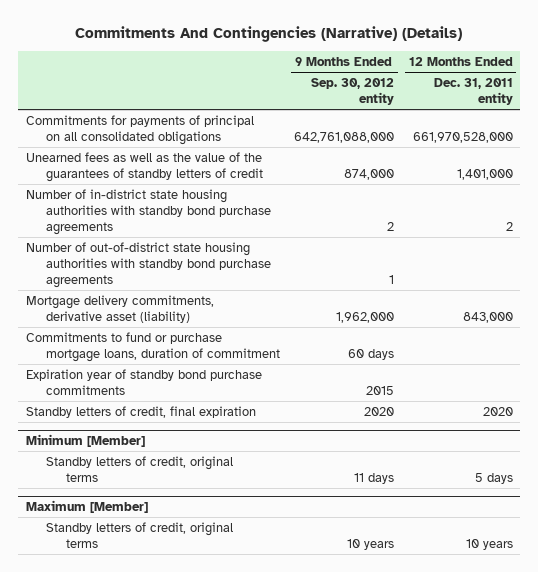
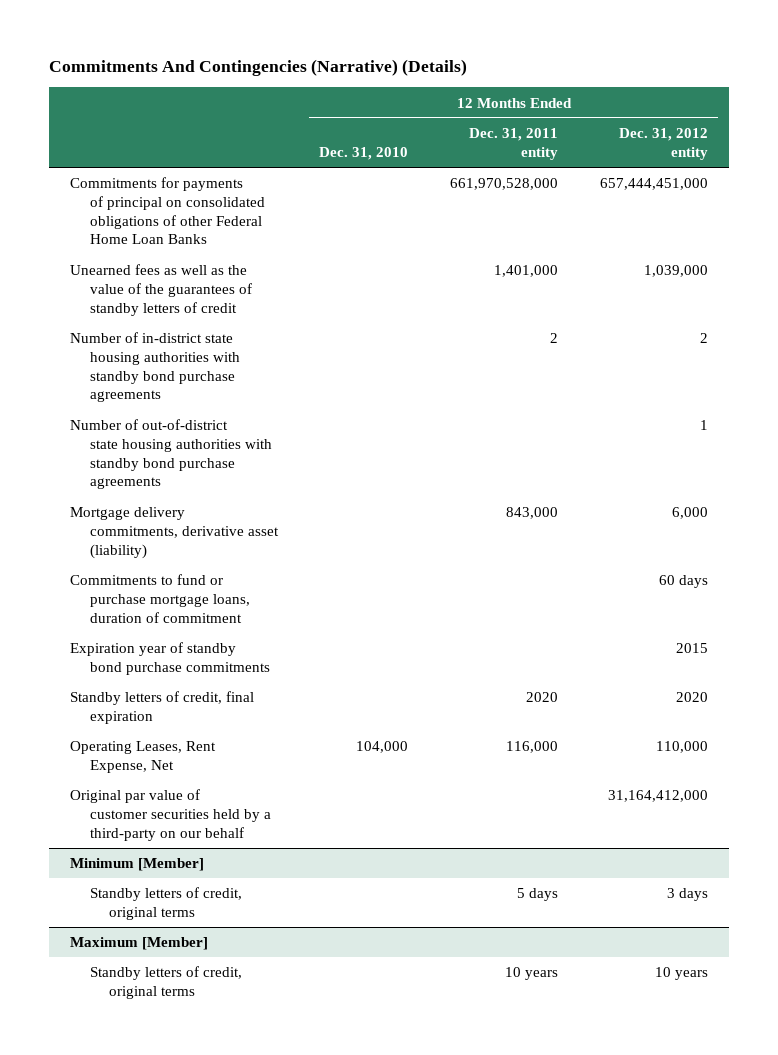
- | 9 Months Ended Sep. 30, 2012 entity | 12 Months Ended Dec. 31, 2011 entity
+ | 12 Months Ended Dec. 31, 2010 | 12 Months Ended Dec. 31, 2011 entity | 12 Months Ended Dec. 31, 2012 entity
- Commitments for payments of principal on all consolidated obligations | 642,761,088,000 | 661,970,528,000
+ Commitments for payments of principal on consolidated obligations of other Federal Home Loan Banks | | 661,970,528,000 | 657,444,451,000
+ Operating Leases, Rent Expense, Net | 104,000 | 116,000 | 110,000
+ Original par value of customer securities held by a third-party on our behalf | | | 31,164,412,000

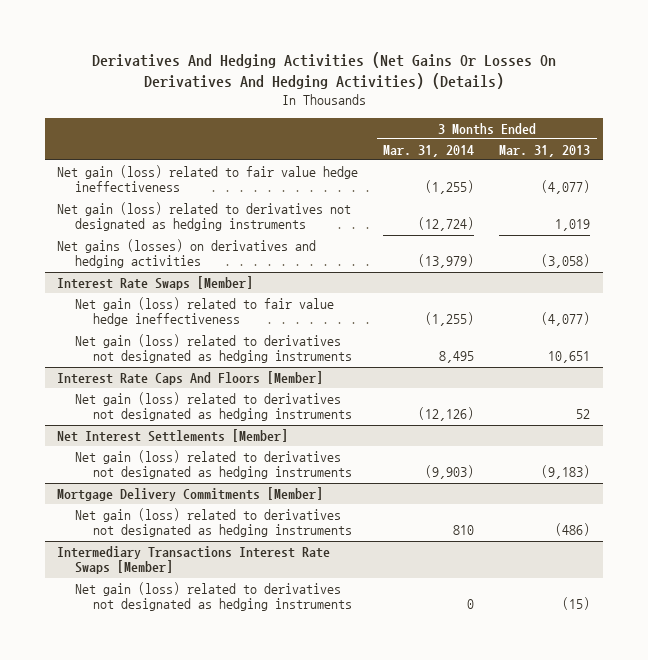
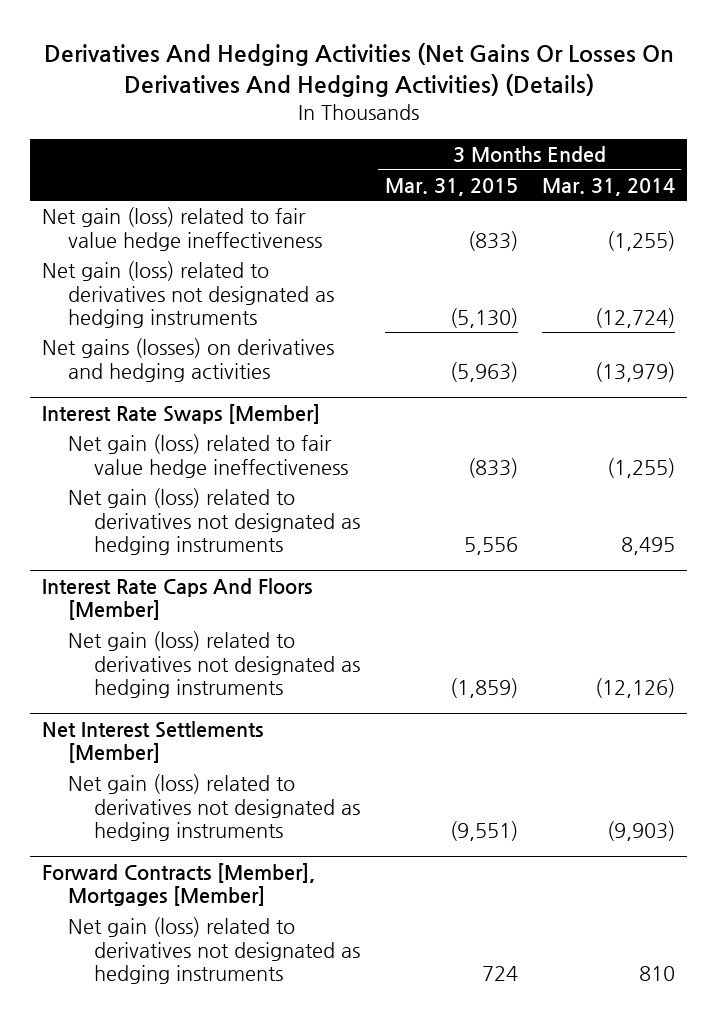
- | 3 Months Ended Mar. 31, 2014 | 3 Months Ended Mar. 31, 2013
+ | 3 Months Ended Mar. 31, 2015 | 3 Months Ended Mar. 31, 2014
- Mortgage Delivery Commitments [Member]
+ Forward Contracts [Member], Mortgages [Member]
- Intermediary Transactions Interest Rate Swaps [Member]
- Net gain (loss) related to derivatives not designated as hedging instruments | 0 | (15)

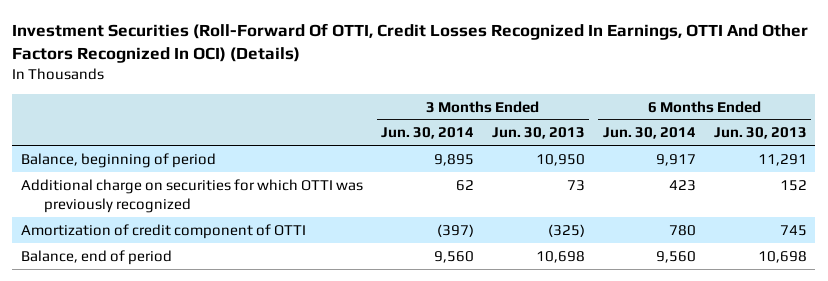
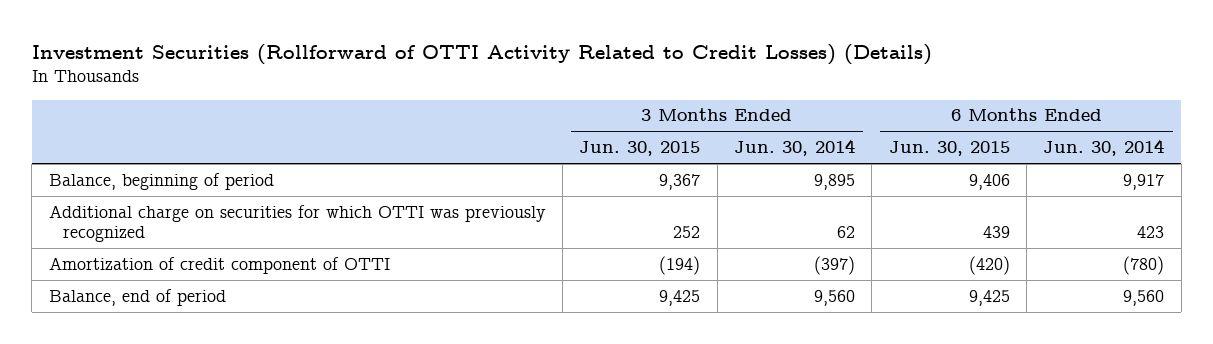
- Investment Securities (Roll-Forward Of OTTI, Credit Losses Recognized In Earnings, OTTI And Other Factors Recognized In OCI) (Details)
+ Investment Securities (Rollforward of OTTI Activity Related to Credit Losses) (Details)
- | 3 Months Ended Jun. 30, 2014 | 3 Months Ended Jun. 30, 2013 | 6 Months Ended Jun. 30, 2014 | 6 Months Ended Jun. 30, 2013
+ | 3 Months Ended Jun. 30, 2015 | 3 Months Ended Jun. 30, 2014 | 6 Months Ended Jun. 30, 2015 | 6 Months Ended Jun. 30, 2014
- Amortization of credit component of OTTI | (397) | (325) | 780 | 745
+ Amortization of credit component of OTTI | (194) | (397) | (420) | (780)

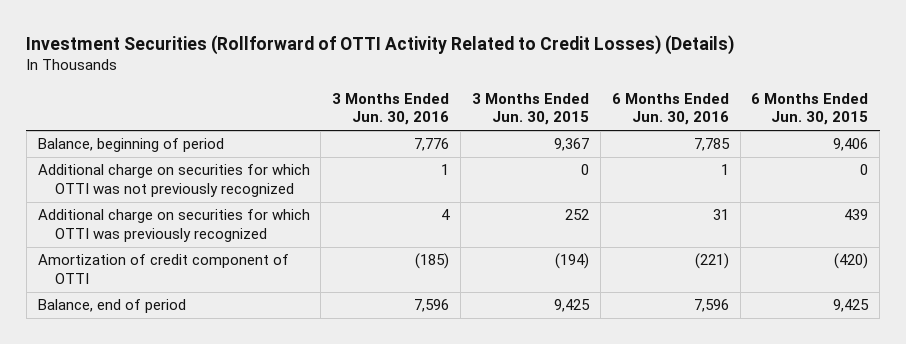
- | 3 Months Ended Jun. 30, 2015 | 3 Months Ended Jun. 30, 2014 | 6 Months Ended Jun. 30, 2015 | 6 Months Ended Jun. 30, 2014
+ | 3 Months Ended Jun. 30, 2016 | 3 Months Ended Jun. 30, 2015 | 6 Months Ended Jun. 30, 2016 | 6 Months Ended Jun. 30, 2015
+ Additional charge on securities for which OTTI was not previously recognized | 1 | 0 | 1 | 0

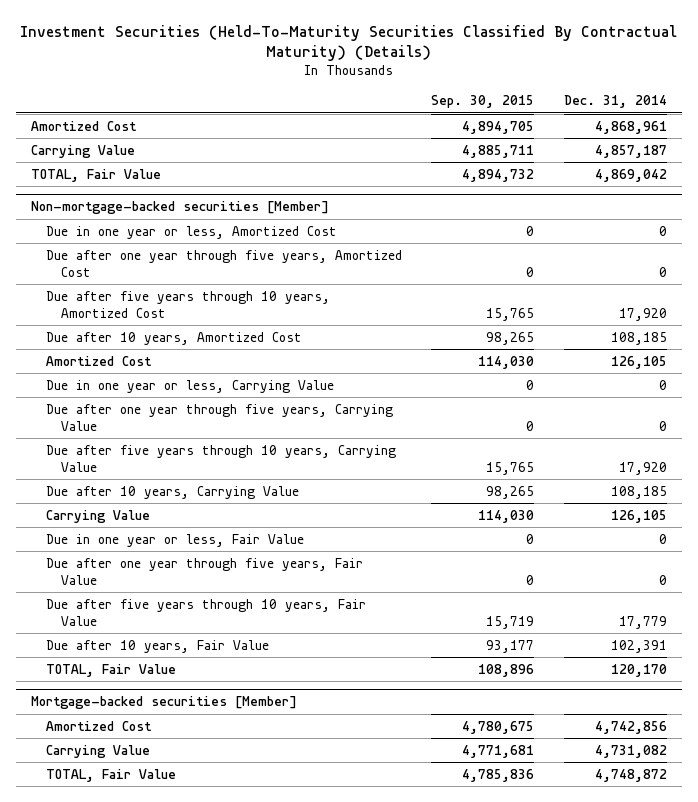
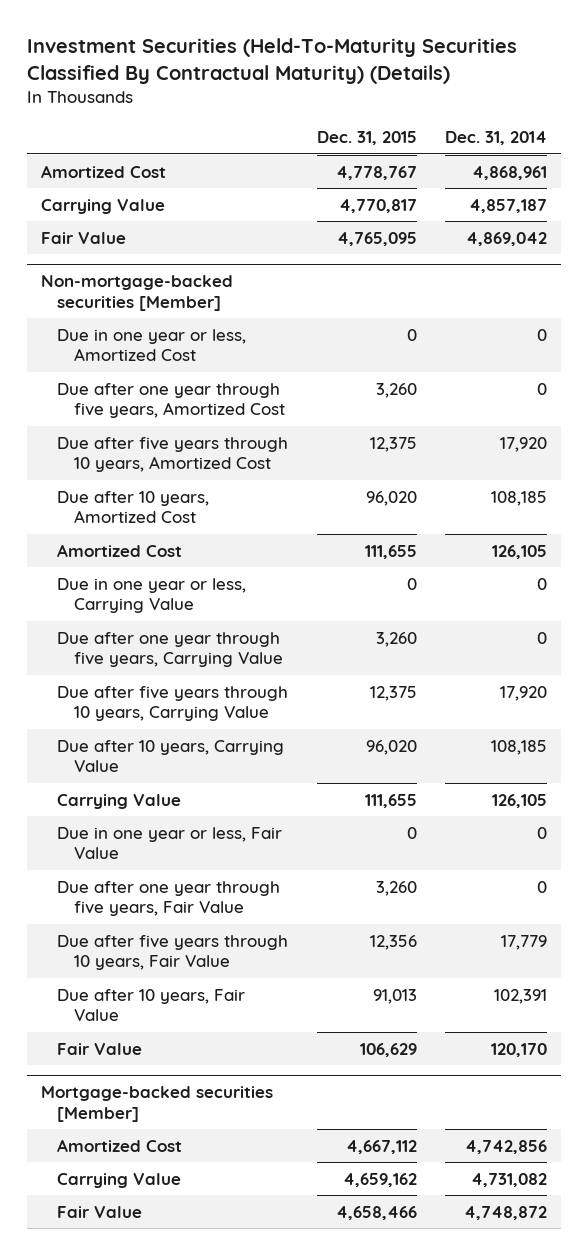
- | Sep. 30, 2015 | Dec. 31, 2014
+ | Dec. 31, 2015 | Dec. 31, 2014
- TOTAL, Fair Value | 4,894,732 | 4,869,042
+ Fair Value | 4,765,095 | 4,869,042
@ Non-mortgage-backed securities [Member]
- TOTAL, Fair Value | 108,896 | 120,170
+ Fair Value | 106,629 | 120,170
@ Mortgage-backed securities [Member]
- TOTAL, Fair Value | 4,785,836 | 4,748,872
+ Fair Value | 4,658,466 | 4,748,872

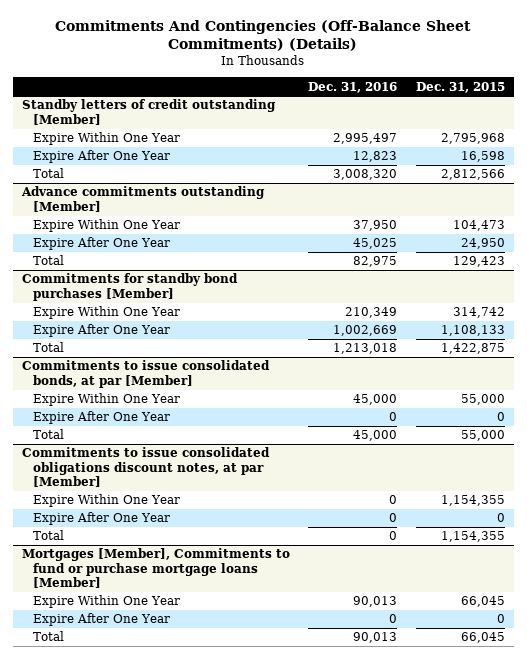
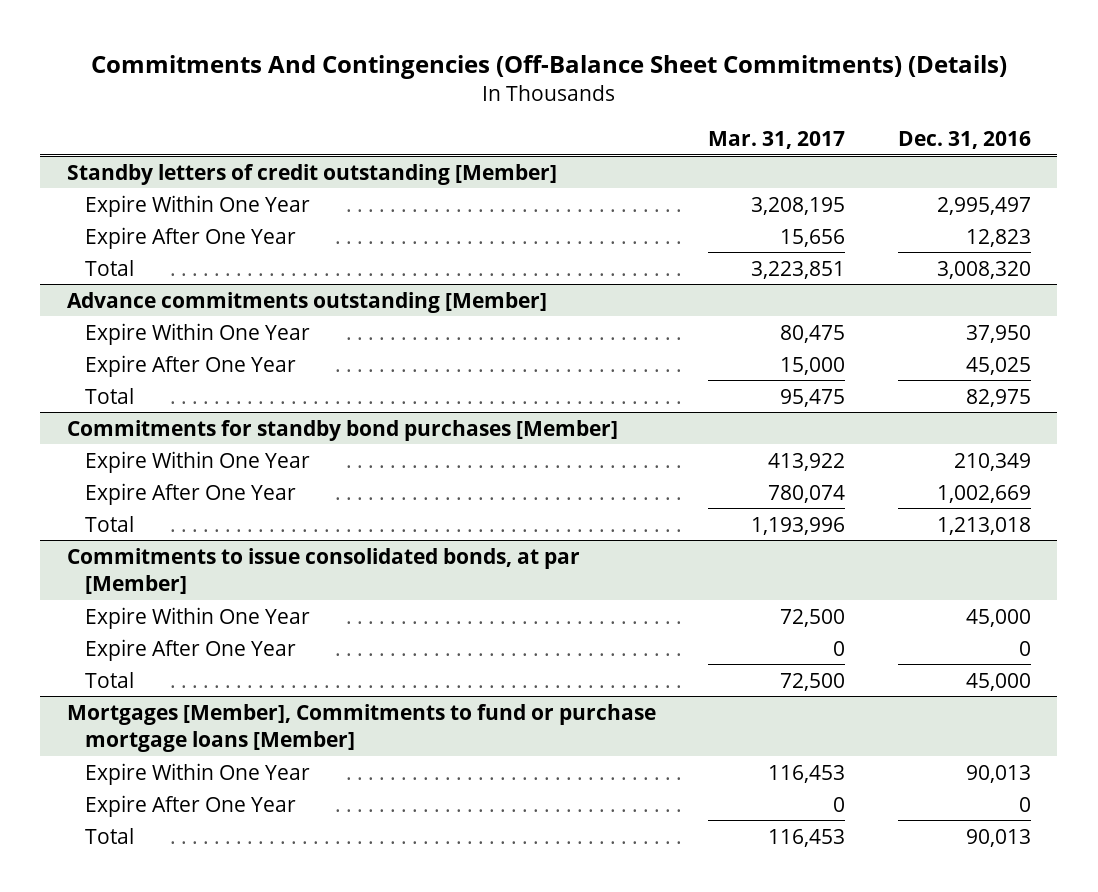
- | Dec. 31, 2016 | Dec. 31, 2015
+ | Mar. 31, 2017 | Dec. 31, 2016
- Commitments to issue consolidated obligations discount notes, at par [Member]
- Expire Within One Year | 0 | 1,154,355
- Expire After One Year | 0 | 0
- Total | 0 | 1,154,355

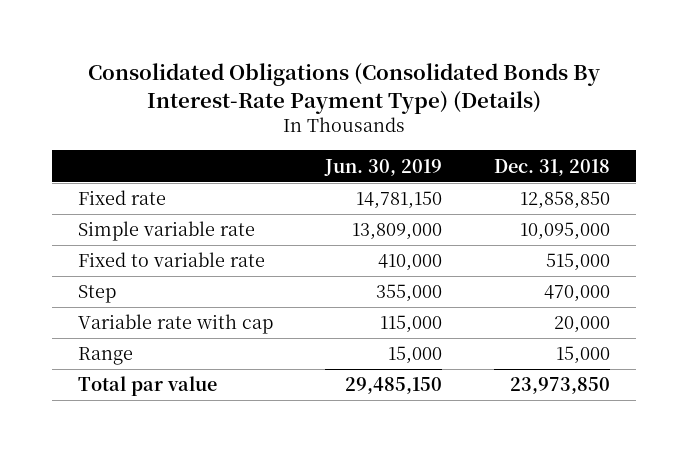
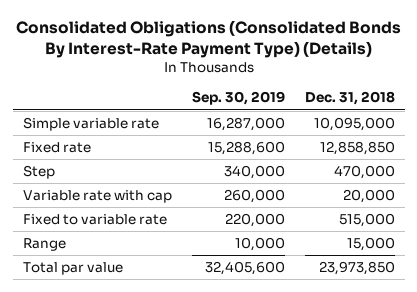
- | Jun. 30, 2019 | Dec. 31, 2018
+ | Sep. 30, 2019 | Dec. 31, 2018
moved down: Fixed rate | 15,288,600 | 12,858,850
moved down: Fixed to variable rate | 220,000 | 515,000

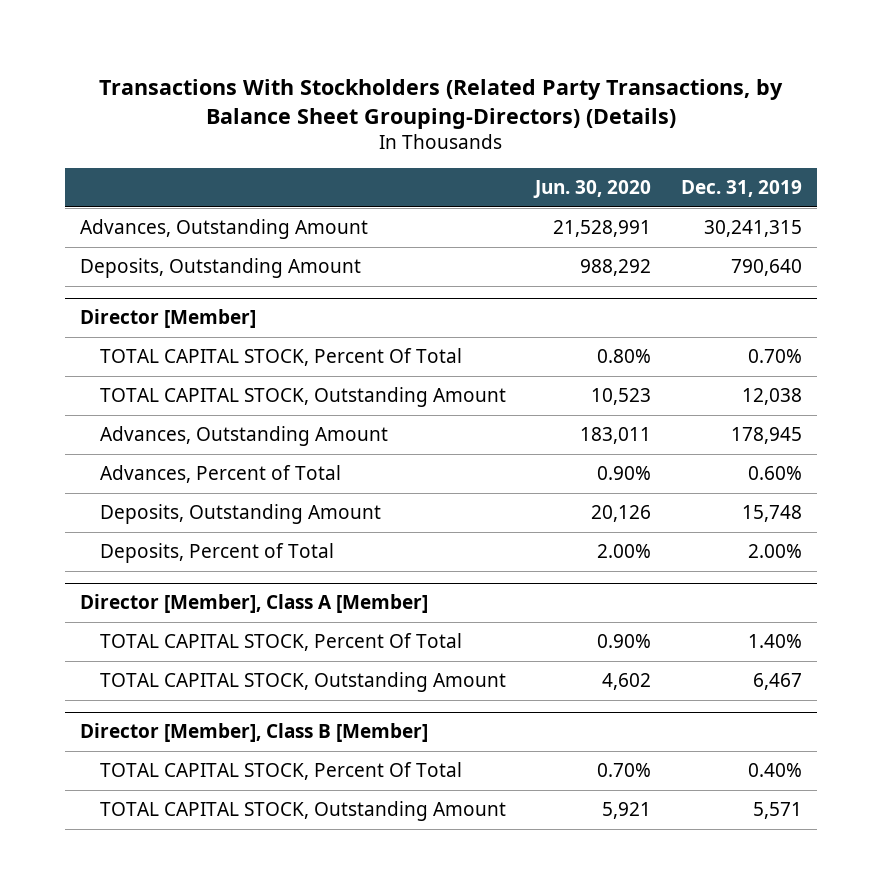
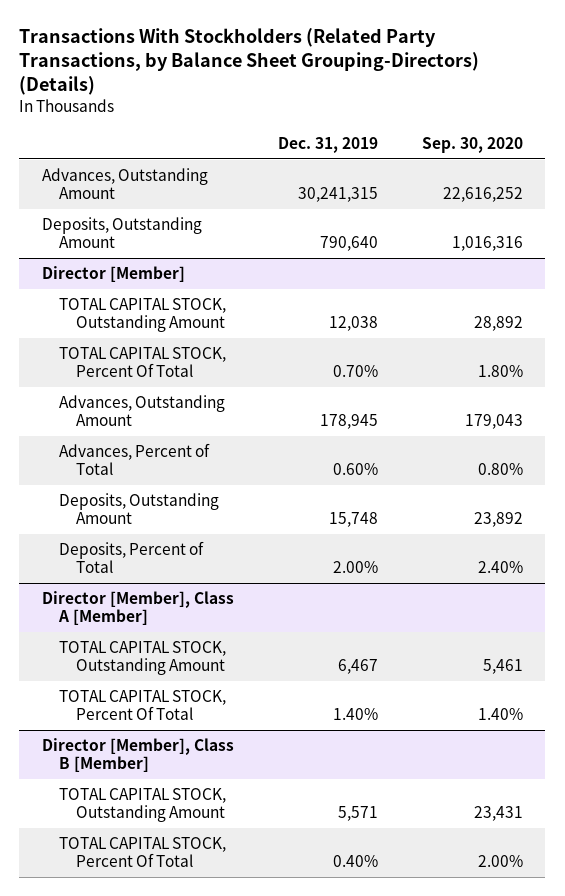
- | Jun. 30, 2020 | Dec. 31, 2019
+ | Dec. 31, 2019 | Sep. 30, 2020
@ Director [Member]
moved down: TOTAL CAPITAL STOCK, Percent Of Total | 0.70% | 1.80%
@ Director [Member], Class A [Member]
moved down: TOTAL CAPITAL STOCK, Percent Of Total | 1.40% | 1.40%
@ Director [Member], Class B [Member]
moved down: TOTAL CAPITAL STOCK, Percent Of Total | 0.40% | 2.00%

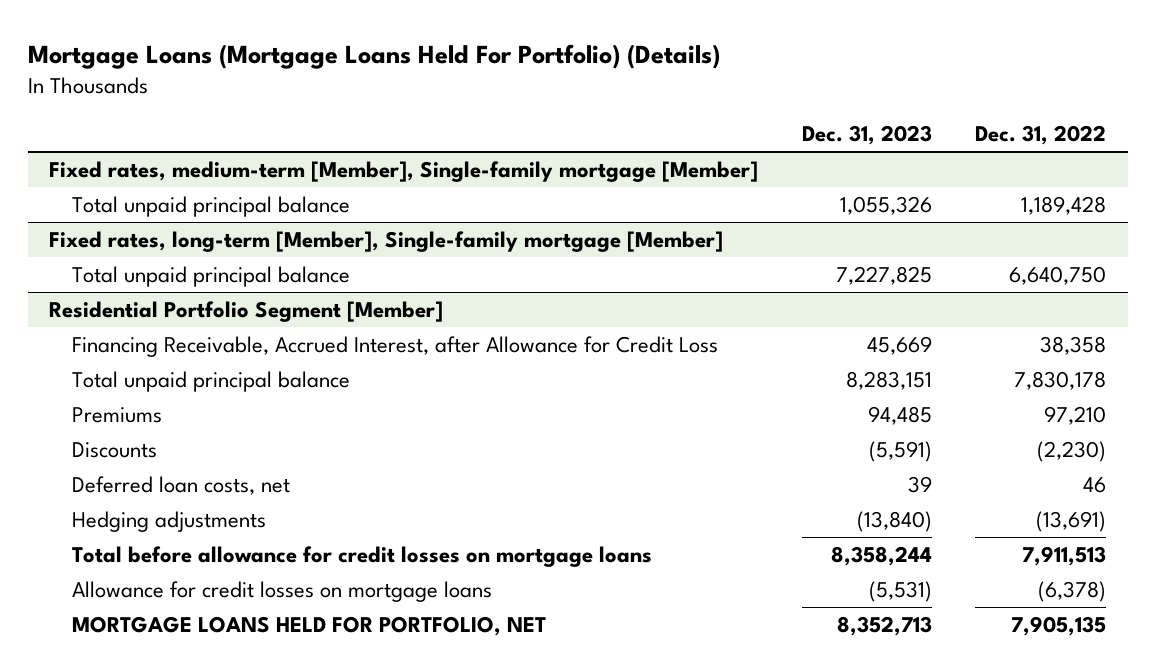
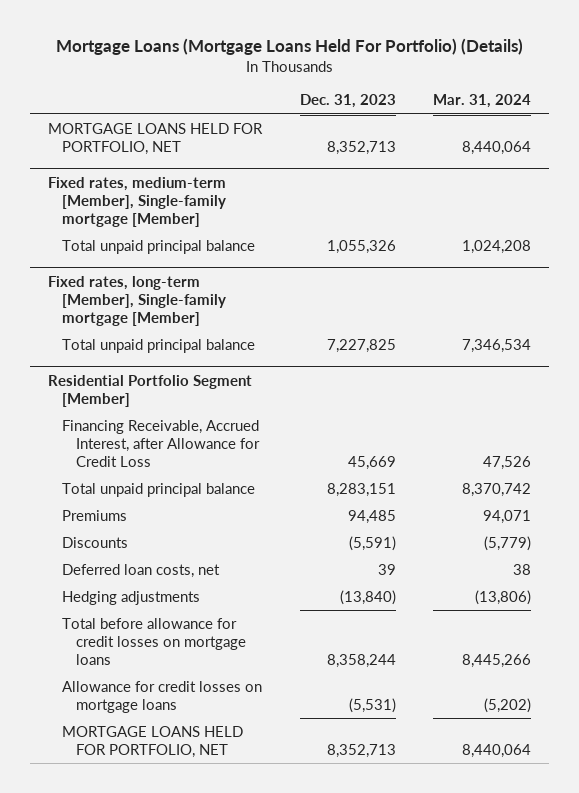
- | Dec. 31, 2023 | Dec. 31, 2022
+ | Dec. 31, 2023 | Mar. 31, 2024
+ MORTGAGE LOANS HELD FOR PORTFOLIO, NET | 8,352,713 | 8,440,064

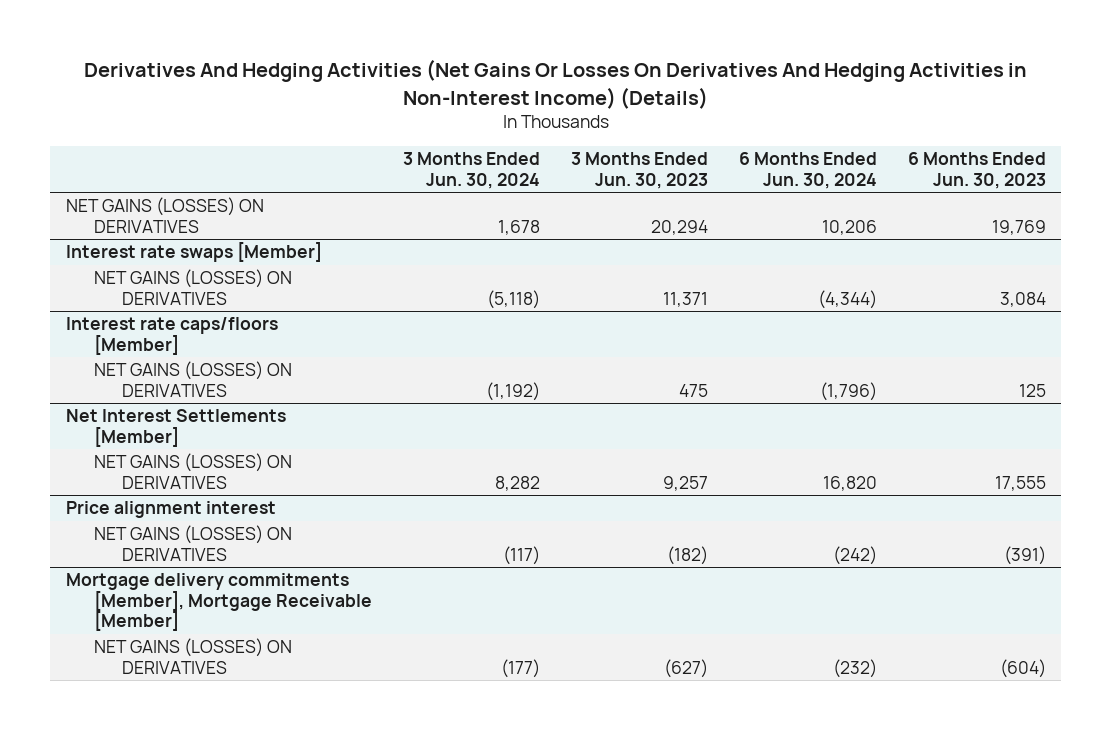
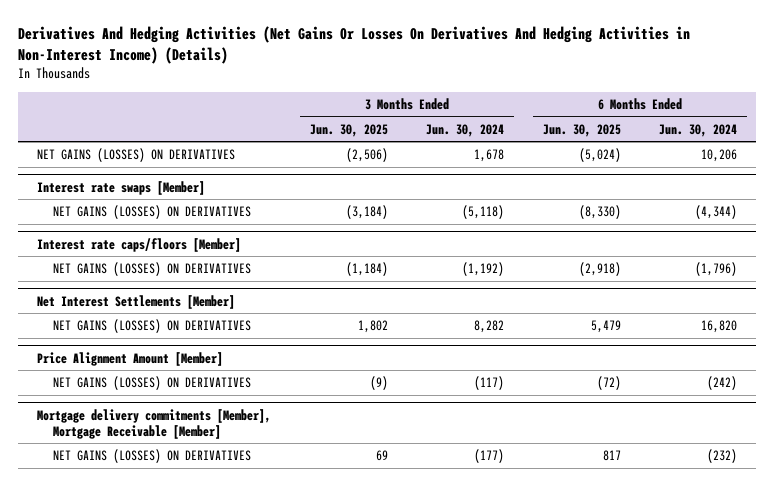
- | 3 Months Ended Jun. 30, 2024 | 3 Months Ended Jun. 30, 2023 | 6 Months Ended Jun. 30, 2024 | 6 Months Ended Jun. 30, 2023
+ | 3 Months Ended Jun. 30, 2025 | 3 Months Ended Jun. 30, 2024 | 6 Months Ended Jun. 30, 2025 | 6 Months Ended Jun. 30, 2024
- Price alignment interest
+ Price Alignment Amount [Member]

